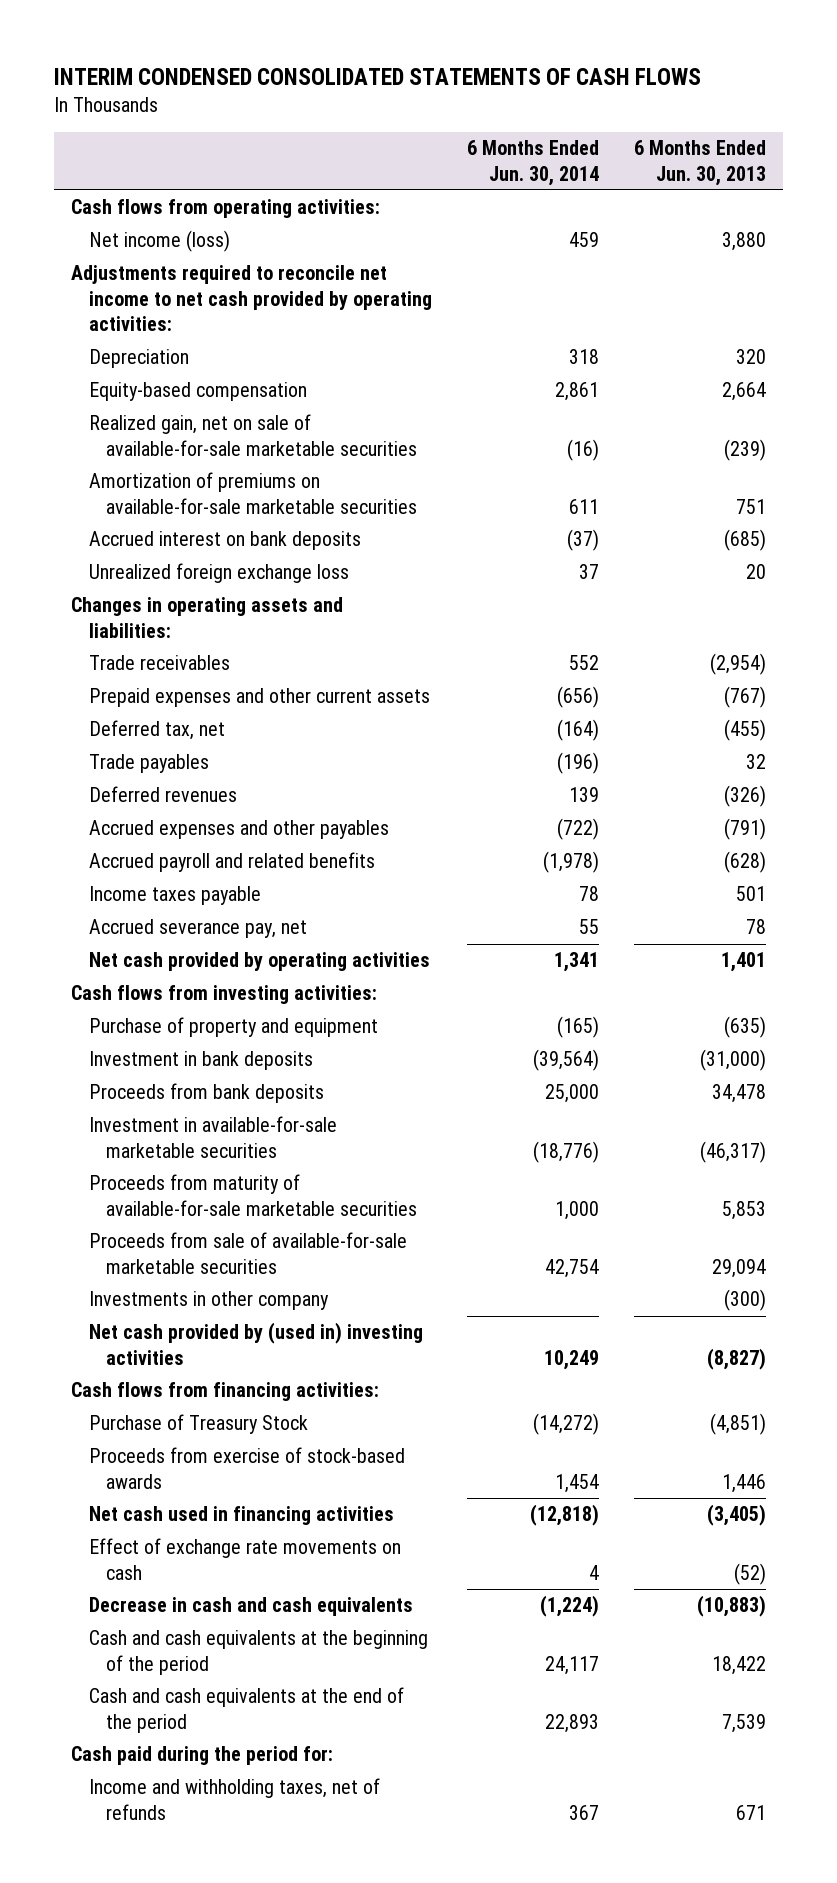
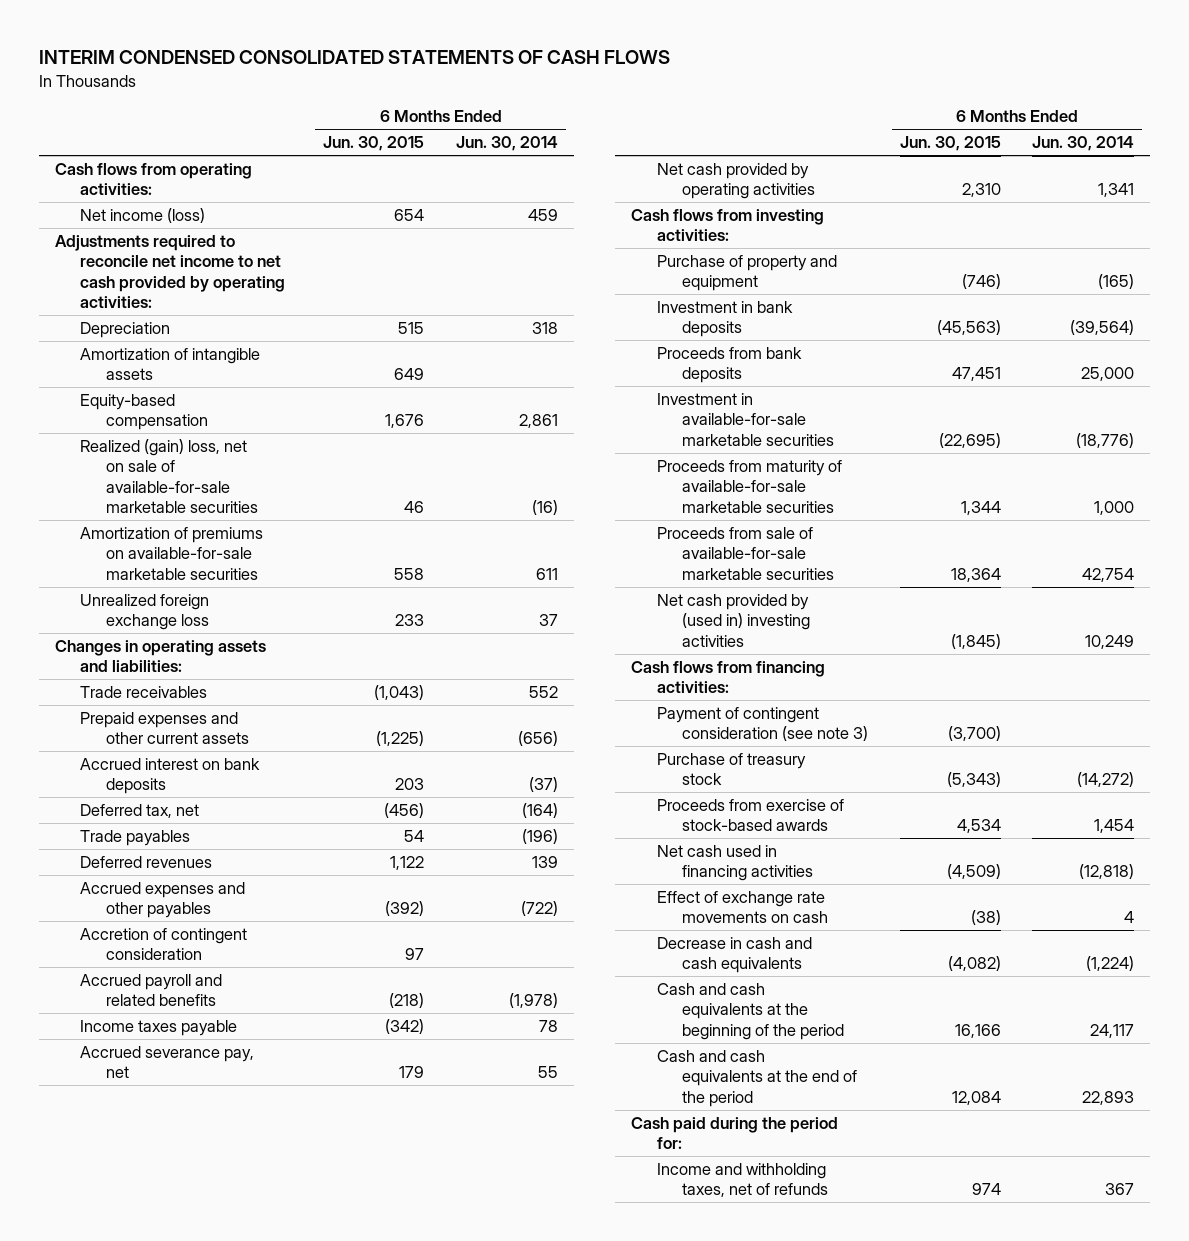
- | 6 Months Ended Jun. 30, 2014 | 6 Months Ended Jun. 30, 2013
+ | 6 Months Ended Jun. 30, 2015 | 6 Months Ended Jun. 30, 2014
+ Amortization of intangible assets | 649 |
- Realized gain, net on sale of available-for-sale marketable securities | (16) | (239)
+ Realized (gain) loss, net on sale of available-for-sale marketable securities | 46 | (16)
moved down: Accrued interest on bank deposits | 203 | (37)
+ Accretion of contingent consideration | 97 |
- Investments in other company | | (300)
- Purchase of Treasury Stock | (14,272) | (4,851)
+ Payment of contingent consideration (see note 3) | (3,700) |
+ Purchase of treasury stock | (5,343) | (14,272)

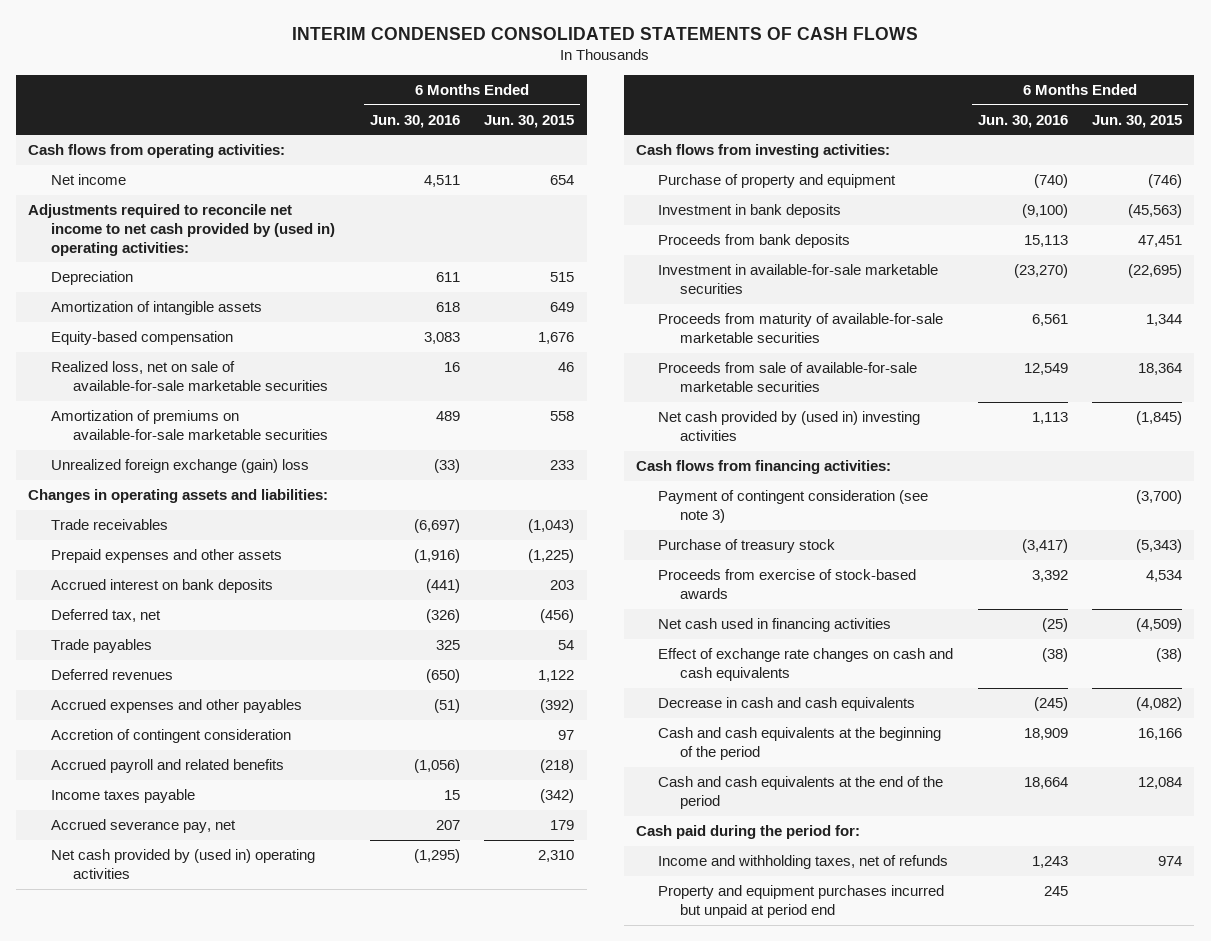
- | 6 Months Ended Jun. 30, 2015 | 6 Months Ended Jun. 30, 2014
+ | 6 Months Ended Jun. 30, 2016 | 6 Months Ended Jun. 30, 2015
- Net income (loss) | 654 | 459
- Adjustments required to reconcile net income to net cash provided by operating activities:
+ Net income | 4,511 | 654
+ Adjustments required to reconcile net income to net cash provided by (used in) operating activities:
- Realized (gain) loss, net on sale of available-for-sale marketable securities | 46 | (16)
+ Realized loss, net on sale of available-for-sale marketable securities | 16 | 46
- Unrealized foreign exchange loss | 233 | 37
+ Unrealized foreign exchange (gain) loss | (33) | 233
- Prepaid expenses and other current assets | (1,225) | (656)
+ Prepaid expenses and other assets | (1,916) | (1,225)
- Net cash provided by operating activities | 2,310 | 1,341
+ Net cash provided by (used in) operating activities | (1,295) | 2,310
- Effect of exchange rate movements on cash | (38) | 4
+ Effect of exchange rate changes on cash and cash equivalents | (38) | (38)
+ Property and equipment purchases incurred but unpaid at period end | 245 |

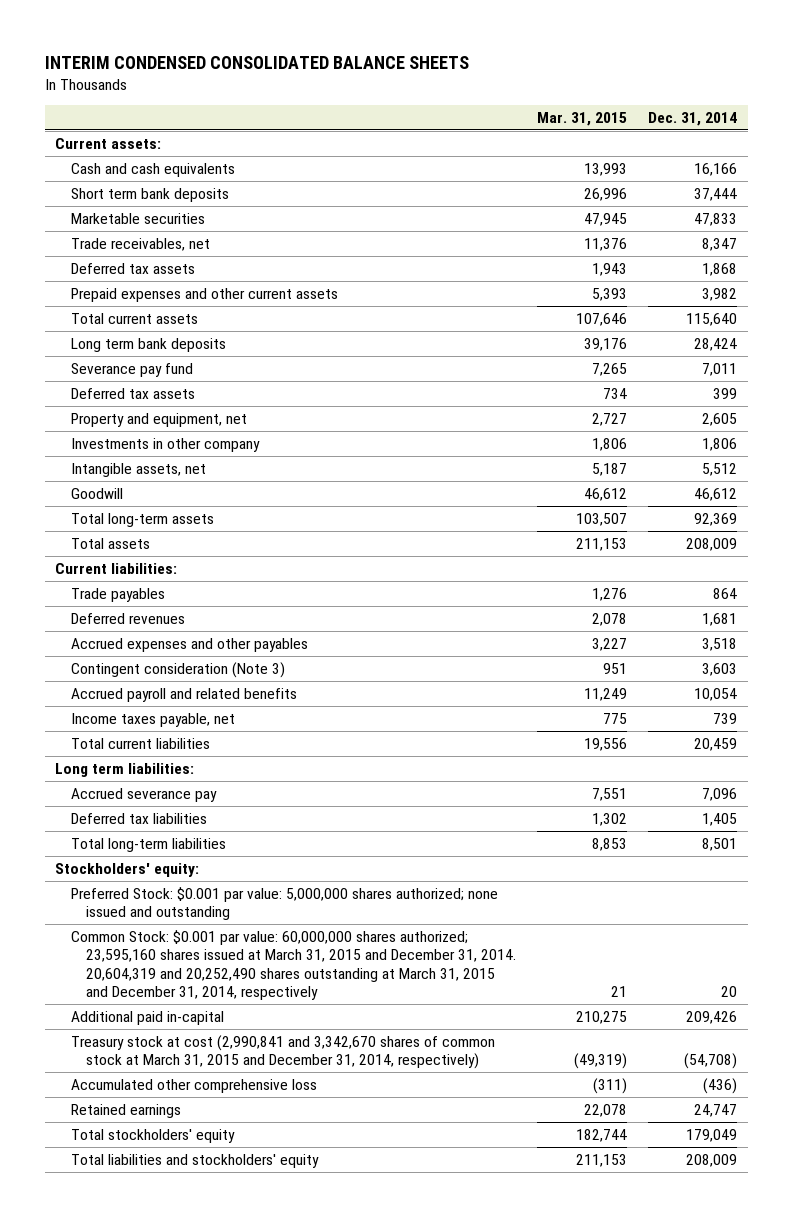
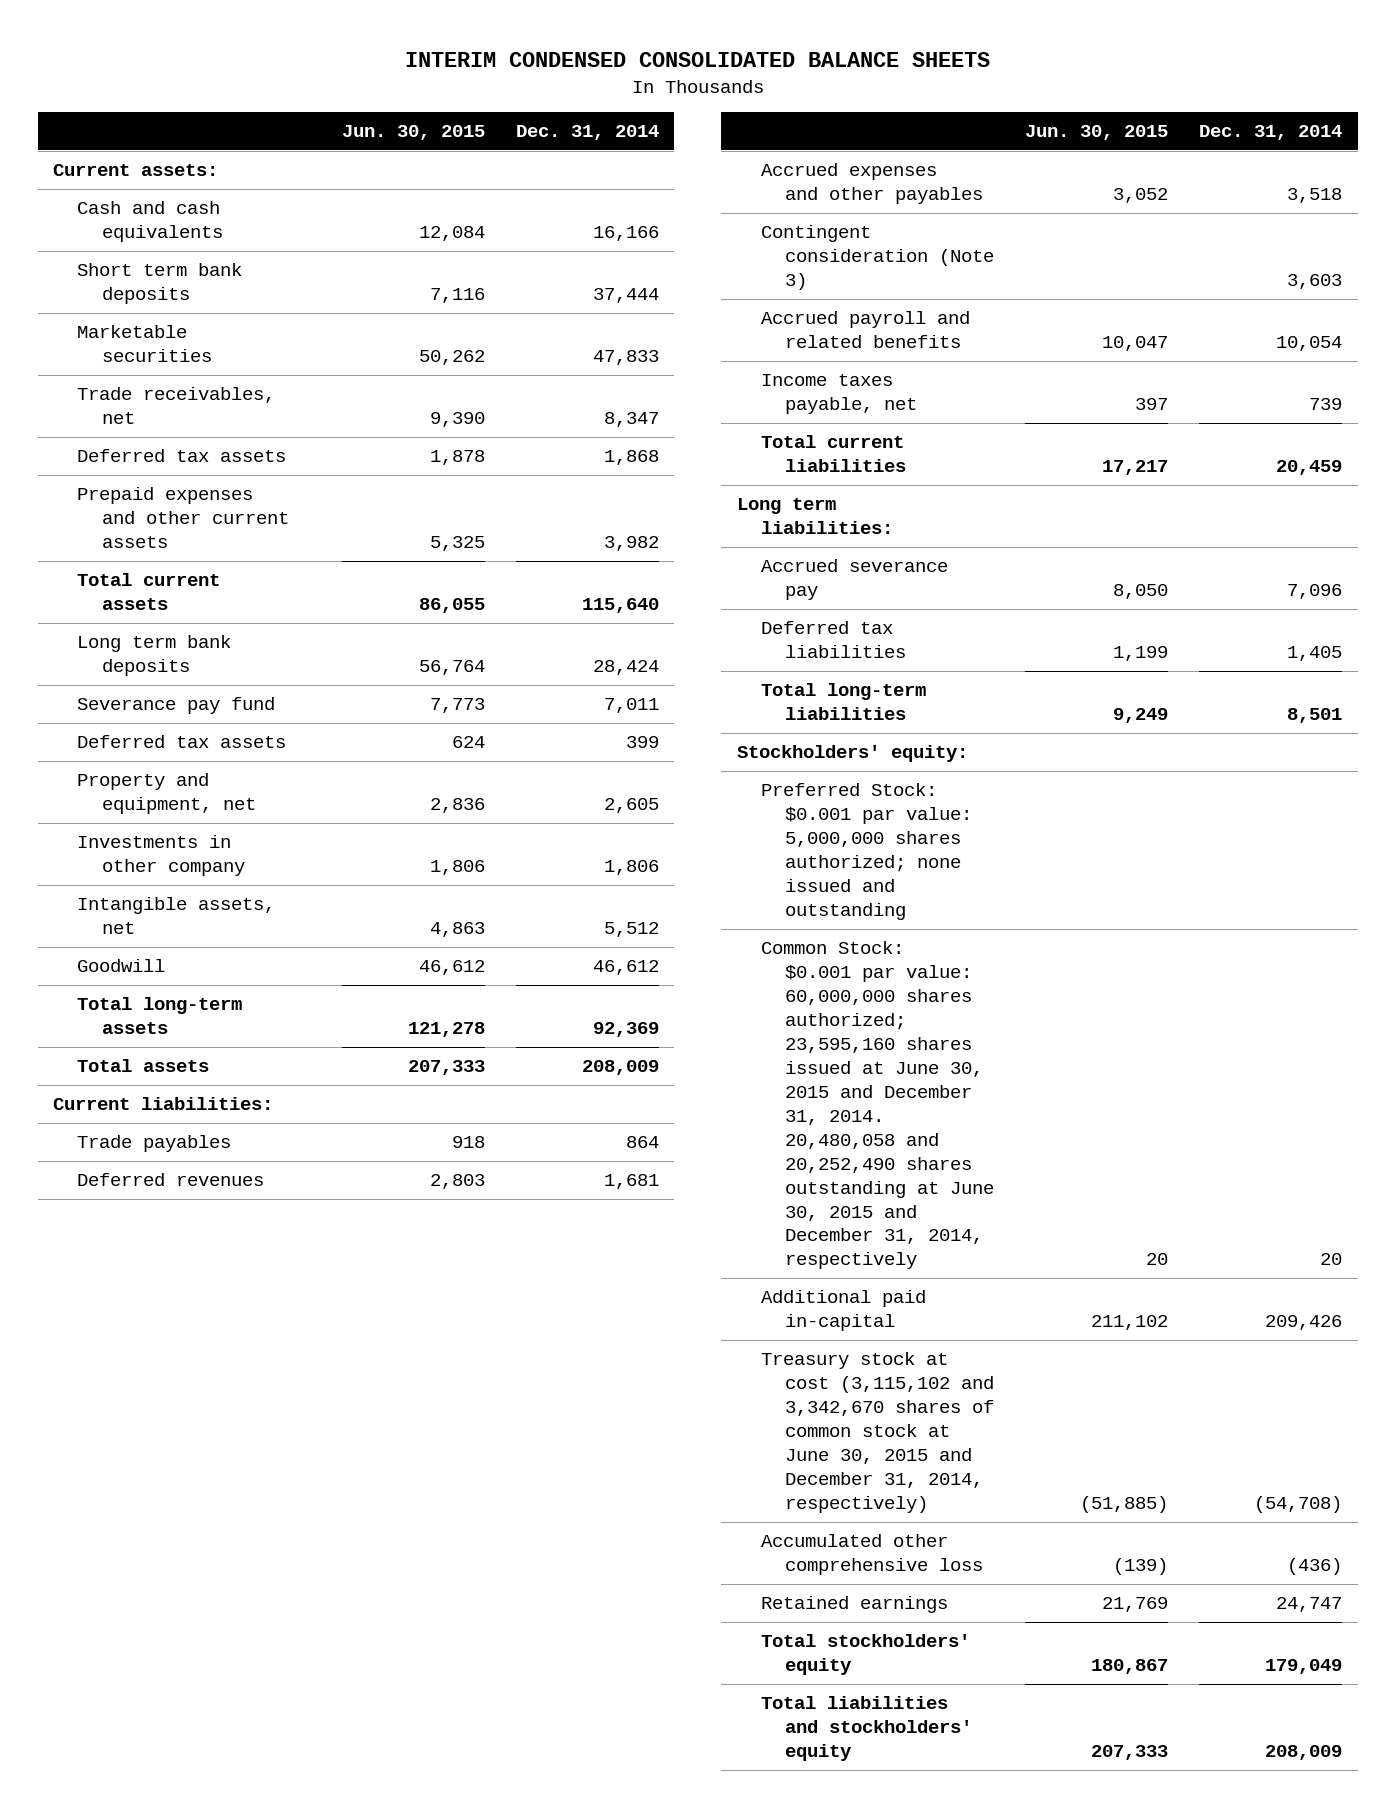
- | Mar. 31, 2015 | Dec. 31, 2014
+ | Jun. 30, 2015 | Dec. 31, 2014
- Common Stock: $0.001 par value: 60,000,000 shares authorized; 23,595,160 shares issued at March 31, 2015 and December 31, 2014. 20,604,319 and 20,252,490 shares outstanding at March 31, 2015 and December 31, 2014, respectively | 21 | 20
+ Common Stock: $0.001 par value: 60,000,000 shares authorized; 23,595,160 shares issued at June 30, 2015 and December 31, 2014. 20,480,058 and 20,252,490 shares outstanding at June 30, 2015 and December 31, 2014, respectively | 20 | 20
- Treasury stock at cost (2,990,841 and 3,342,670 shares of common stock at March 31, 2015 and December 31, 2014, respectively) | (49,319) | (54,708)
+ Treasury stock at cost (3,115,102 and 3,342,670 shares of common stock at June 30, 2015 and December 31, 2014, respectively) | (51,885) | (54,708)

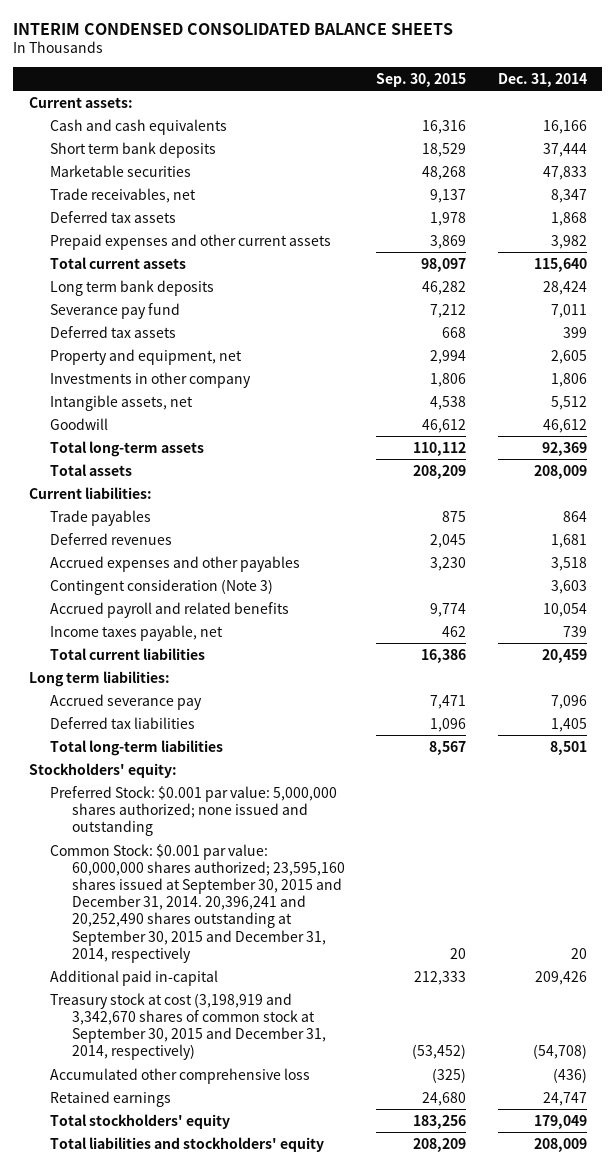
- | Jun. 30, 2015 | Dec. 31, 2014
+ | Sep. 30, 2015 | Dec. 31, 2014
- Common Stock: $0.001 par value: 60,000,000 shares authorized; 23,595,160 shares issued at June 30, 2015 and December 31, 2014. 20,480,058 and 20,252,490 shares outstanding at June 30, 2015 and December 31, 2014, respectively | 20 | 20
+ Common Stock: $0.001 par value: 60,000,000 shares authorized; 23,595,160 shares issued at September 30, 2015 and December 31, 2014. 20,396,241 and 20,252,490 shares outstanding at September 30, 2015 and December 31, 2014, respectively | 20 | 20
- Treasury stock at cost (3,115,102 and 3,342,670 shares of common stock at June 30, 2015 and December 31, 2014, respectively) | (51,885) | (54,708)
+ Treasury stock at cost (3,198,919 and 3,342,670 shares of common stock at September 30, 2015 and December 31, 2014, respectively) | (53,452) | (54,708)

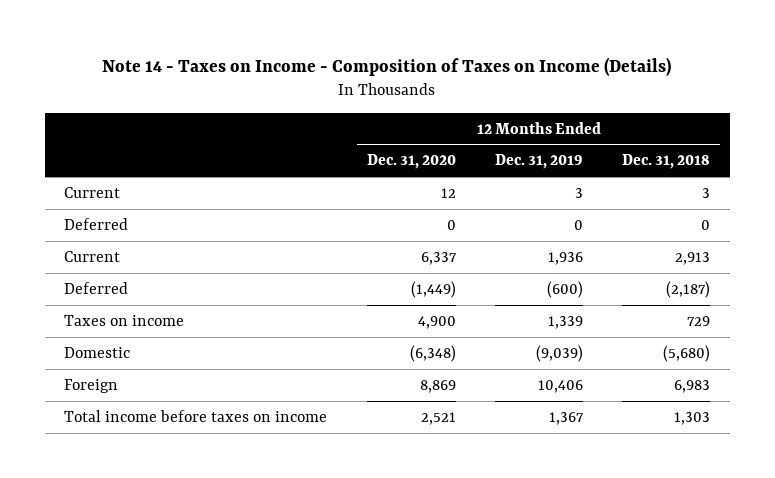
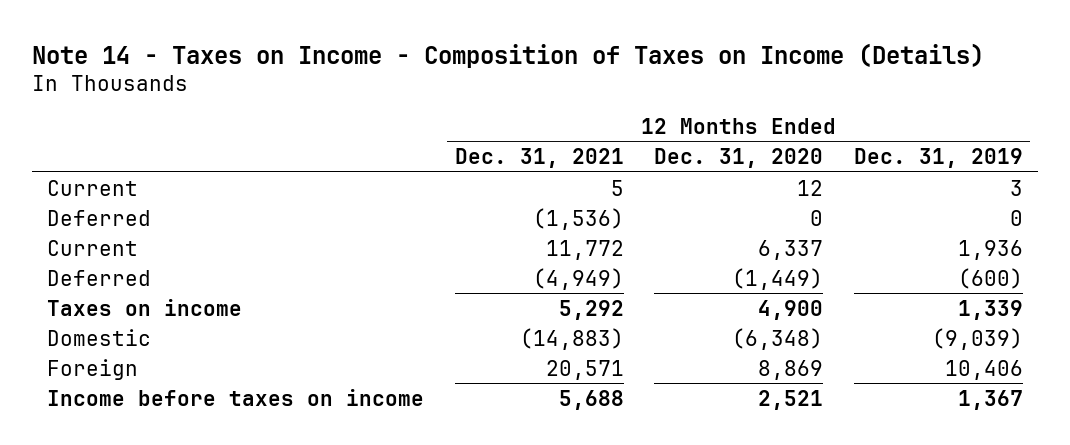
- | 12 Months Ended Dec. 31, 2020 | 12 Months Ended Dec. 31, 2019 | 12 Months Ended Dec. 31, 2018
+ | 12 Months Ended Dec. 31, 2021 | 12 Months Ended Dec. 31, 2020 | 12 Months Ended Dec. 31, 2019
- Total income before taxes on income | 2,521 | 1,367 | 1,303
+ Income before taxes on income | 5,688 | 2,521 | 1,367

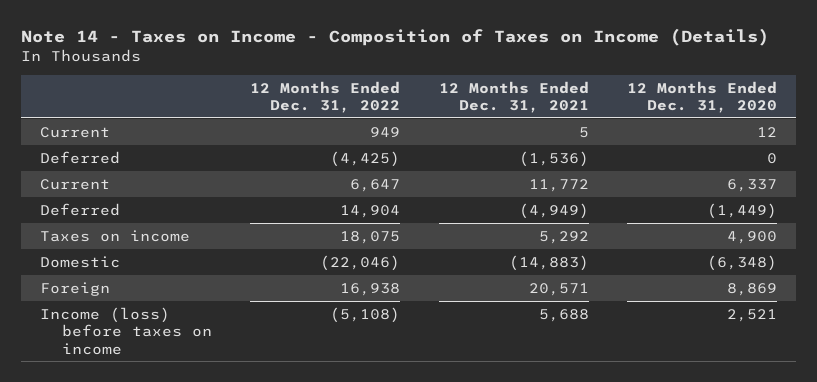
- | 12 Months Ended Dec. 31, 2021 | 12 Months Ended Dec. 31, 2020 | 12 Months Ended Dec. 31, 2019
+ | 12 Months Ended Dec. 31, 2022 | 12 Months Ended Dec. 31, 2021 | 12 Months Ended Dec. 31, 2020
- Income before taxes on income | 5,688 | 2,521 | 1,367
+ Income (loss) before taxes on income | (5,108) | 5,688 | 2,521

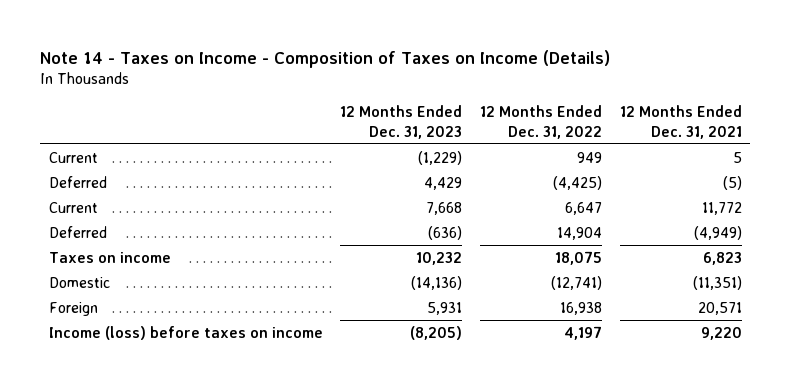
- | 12 Months Ended Dec. 31, 2022 | 12 Months Ended Dec. 31, 2021 | 12 Months Ended Dec. 31, 2020
+ | 12 Months Ended Dec. 31, 2023 | 12 Months Ended Dec. 31, 2022 | 12 Months Ended Dec. 31, 2021
- Deferred | (4,425) | (1,536) | 0
+ Deferred | 4,429 | (4,425) | (5)
- Taxes on income | 18,075 | 5,292 | 4,900
- Domestic | (22,046) | (14,883) | (6,348)
+ Taxes on income | 10,232 | 18,075 | 6,823
+ Domestic | (14,136) | (12,741) | (11,351)
- Income (loss) before taxes on income | (5,108) | 5,688 | 2,521
+ Income (loss) before taxes on income | (8,205) | 4,197 | 9,220

